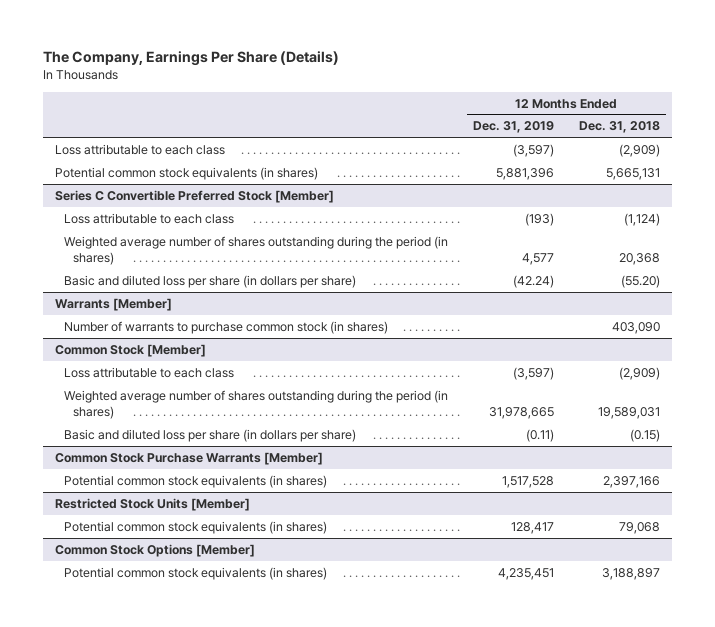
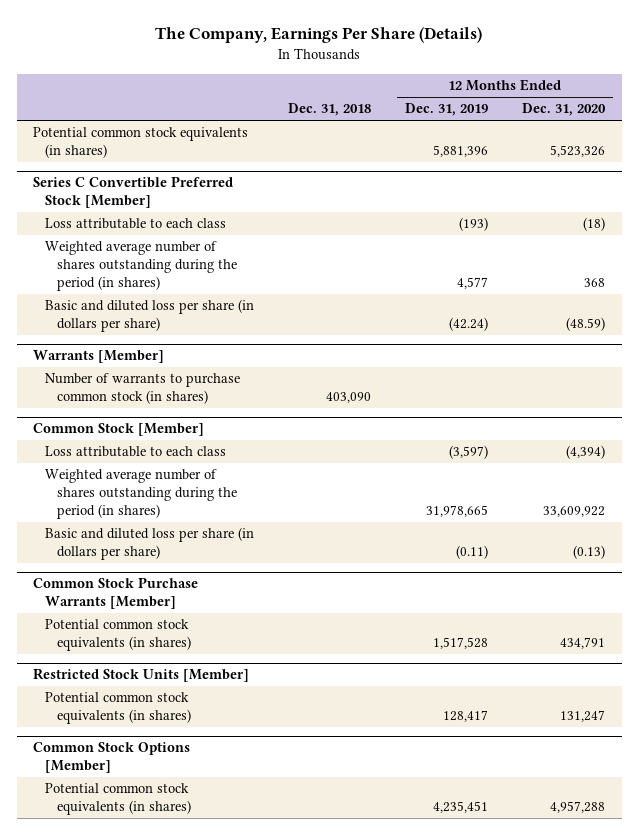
- | 12 Months Ended Dec. 31, 2019 | 12 Months Ended Dec. 31, 2018
+ | Dec. 31, 2018 | 12 Months Ended Dec. 31, 2019 | 12 Months Ended Dec. 31, 2020
- Loss attributable to each class | (3,597) | (2,909)

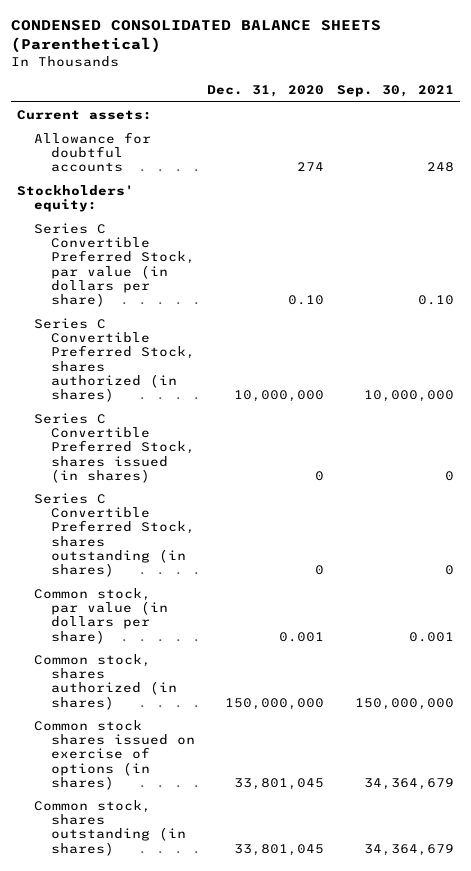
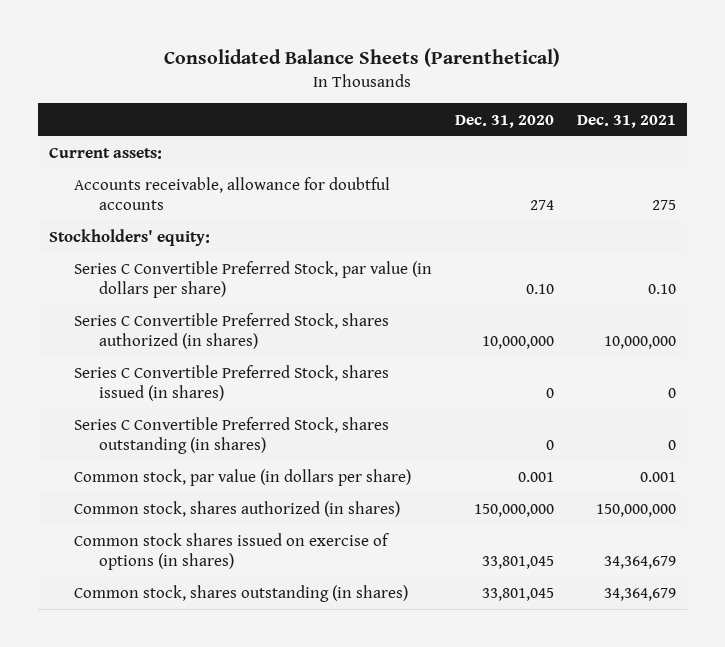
- CONDENSED CONSOLIDATED BALANCE SHEETS (Parenthetical)
+ Consolidated Balance Sheets (Parenthetical)
- | Dec. 31, 2020 | Sep. 30, 2021
+ | Dec. 31, 2020 | Dec. 31, 2021
- Allowance for doubtful accounts | 274 | 248
+ Accounts receivable, allowance for doubtful accounts | 274 | 275

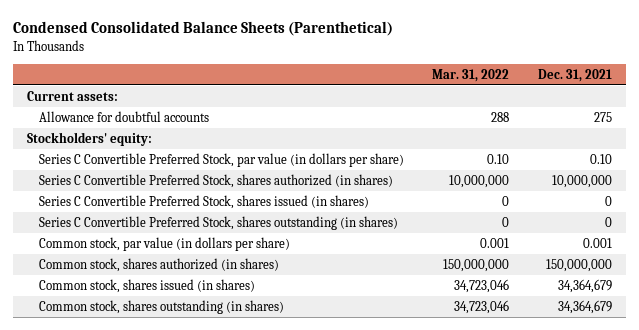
- Consolidated Balance Sheets (Parenthetical)
+ Condensed Consolidated Balance Sheets (Parenthetical)
- | Dec. 31, 2020 | Dec. 31, 2021
+ | Mar. 31, 2022 | Dec. 31, 2021
- Accounts receivable, allowance for doubtful accounts | 274 | 275
+ Allowance for doubtful accounts | 288 | 275
- Common stock shares issued on exercise of options (in shares) | 33,801,045 | 34,364,679
+ Common stock, shares issued (in shares) | 34,723,046 | 34,364,679

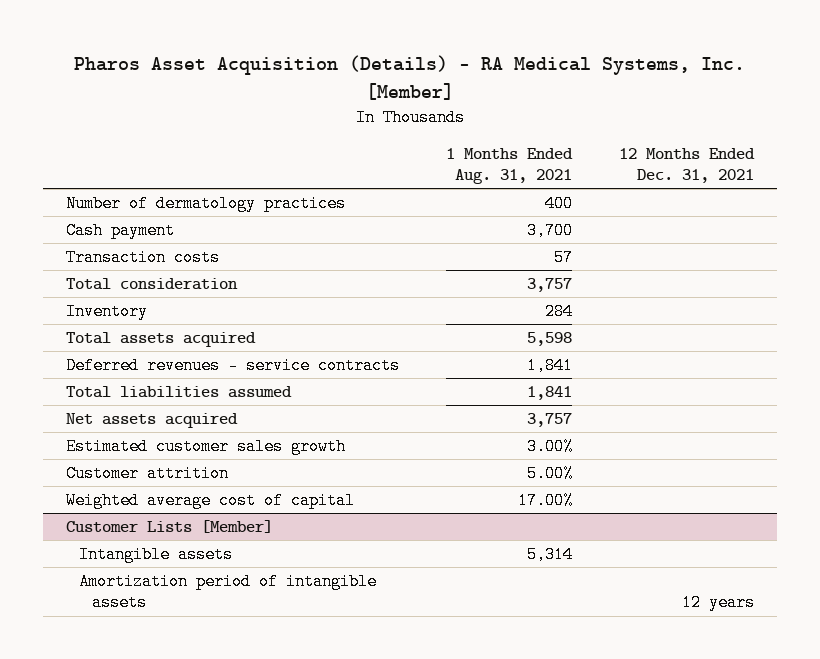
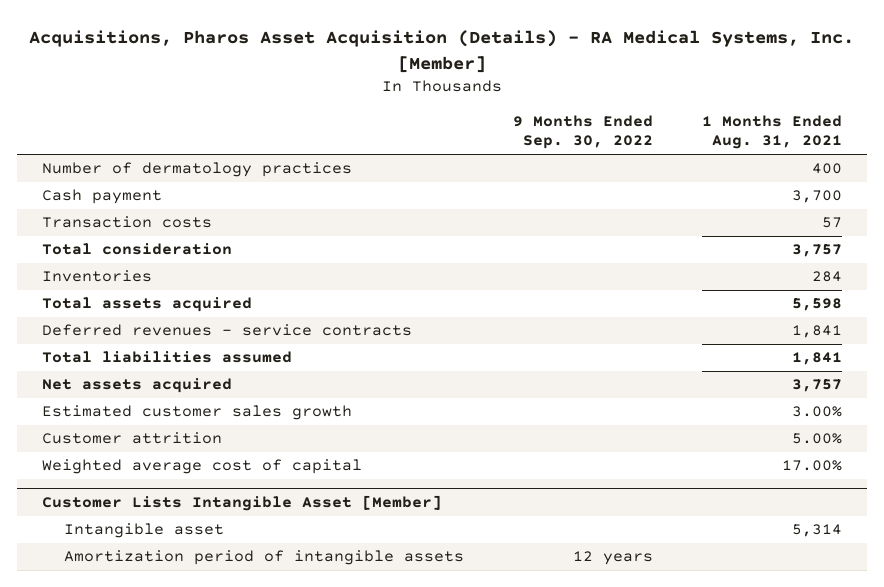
- Pharos Asset Acquisition (Details) - RA Medical Systems, Inc. [Member]
+ Acquisitions, Pharos Asset Acquisition (Details) - RA Medical Systems, Inc. [Member]
- | 1 Months Ended Aug. 31, 2021 | 12 Months Ended Dec. 31, 2021
+ | 9 Months Ended Sep. 30, 2022 | 1 Months Ended Aug. 31, 2021
- Inventory | 284 |
+ Inventories | | 284
- Customer Lists [Member]
- Intangible assets | 5,314 |
+ Customer Lists Intangible Asset [Member]
+ Intangible asset | | 5,314

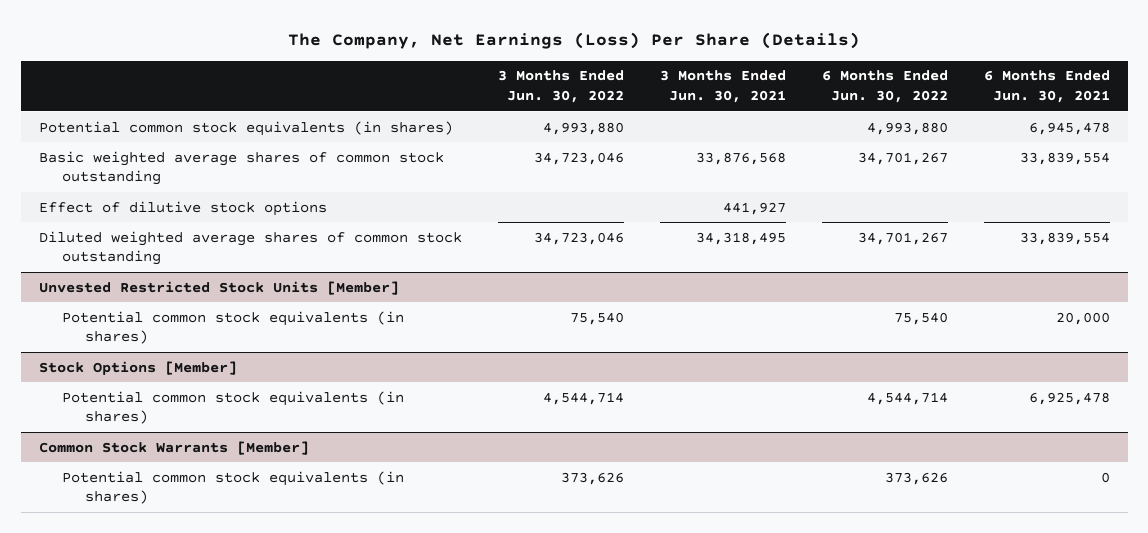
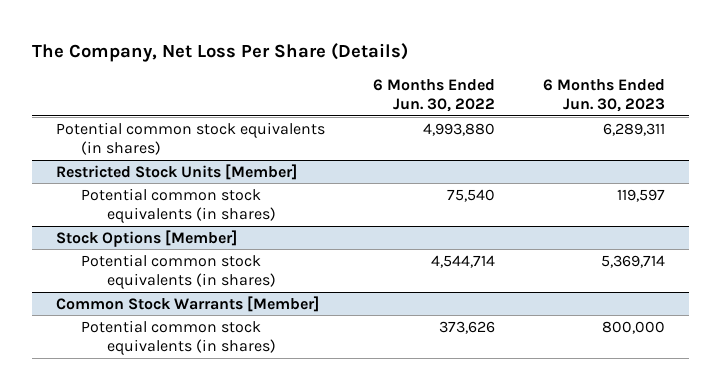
- The Company, Net Earnings (Loss) Per Share (Details)
+ The Company, Net Loss Per Share (Details)
- | 3 Months Ended Jun. 30, 2022 | 3 Months Ended Jun. 30, 2021 | 6 Months Ended Jun. 30, 2022 | 6 Months Ended Jun. 30, 2021
+ | 6 Months Ended Jun. 30, 2022 | 6 Months Ended Jun. 30, 2023
- Basic weighted average shares of common stock outstanding | 34,723,046 | 33,876,568 | 34,701,267 | 33,839,554
- Effect of dilutive stock options | | 441,927 | |
- Diluted weighted average shares of common stock outstanding | 34,723,046 | 34,318,495 | 34,701,267 | 33,839,554
- Unvested Restricted Stock Units [Member]
+ Restricted Stock Units [Member]

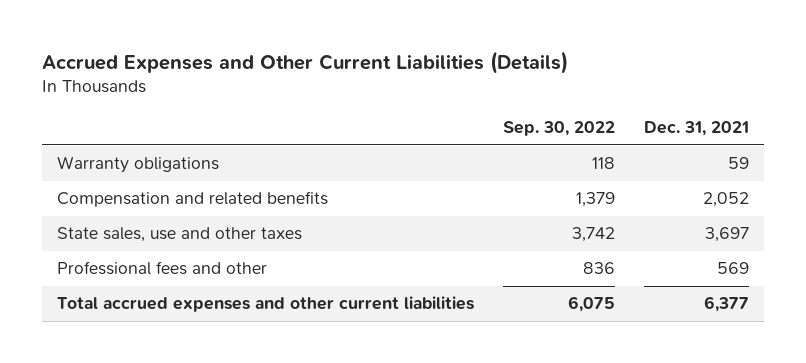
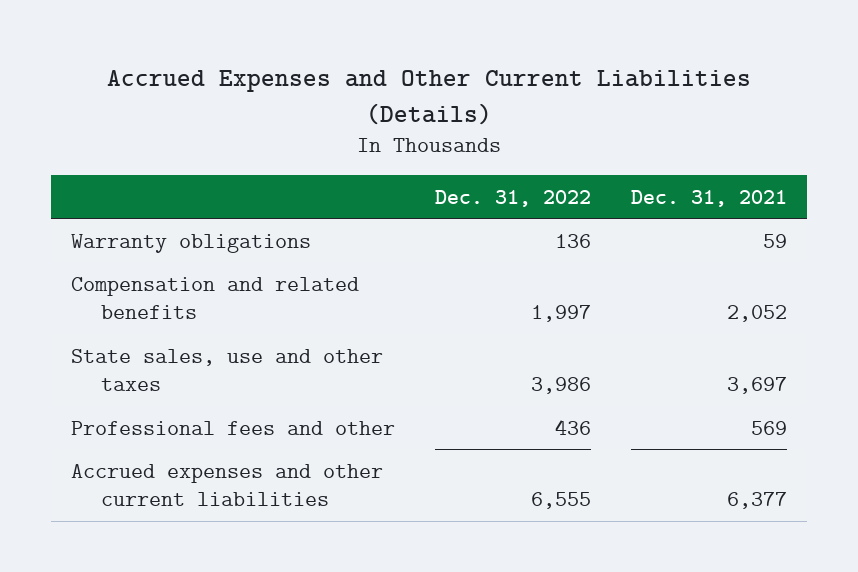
- | Sep. 30, 2022 | Dec. 31, 2021
+ | Dec. 31, 2022 | Dec. 31, 2021
- Total accrued expenses and other current liabilities | 6,075 | 6,377
+ Accrued expenses and other current liabilities | 6,555 | 6,377

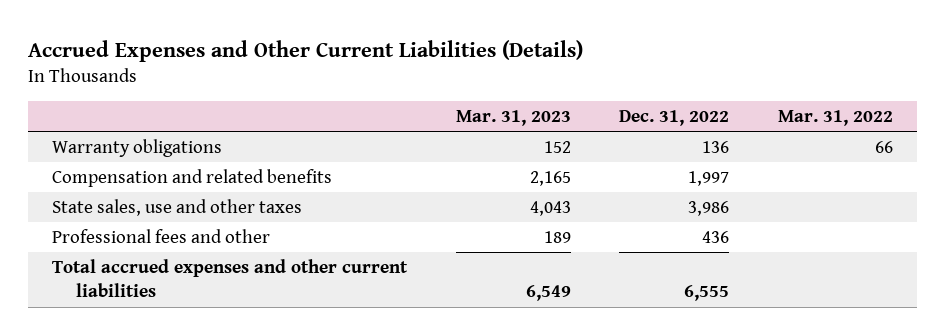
- | Dec. 31, 2022 | Dec. 31, 2021
+ | Mar. 31, 2023 | Dec. 31, 2022 | Mar. 31, 2022
- Accrued expenses and other current liabilities | 6,555 | 6,377
+ Total accrued expenses and other current liabilities | 6,549 | 6,555 |

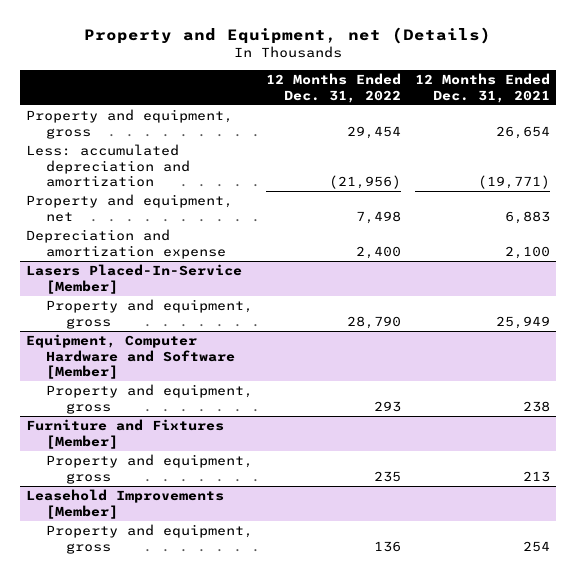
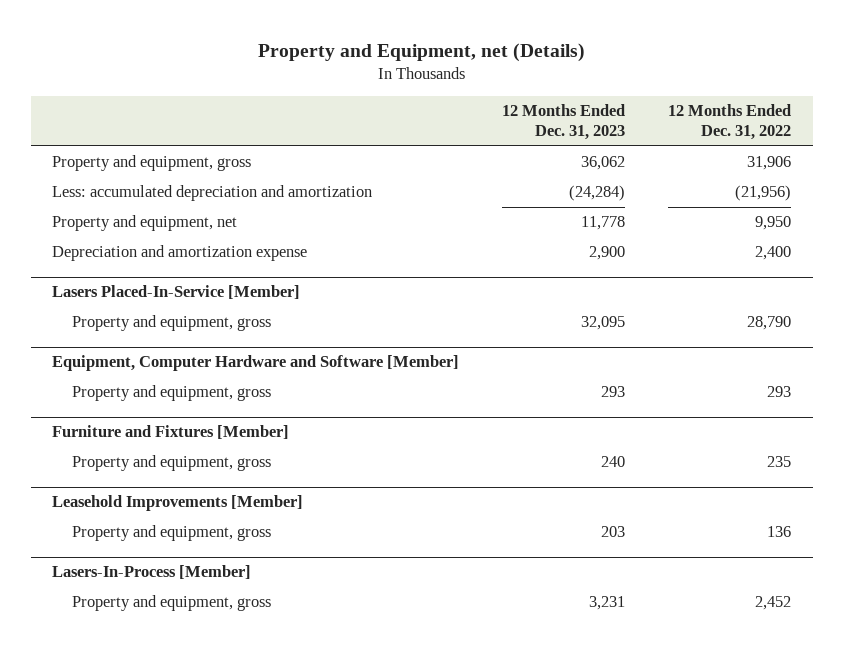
- | 12 Months Ended Dec. 31, 2022 | 12 Months Ended Dec. 31, 2021
+ | 12 Months Ended Dec. 31, 2023 | 12 Months Ended Dec. 31, 2022
- Property and equipment, gross | 29,454 | 26,654
+ Property and equipment, gross | 36,062 | 31,906
- Property and equipment, net | 7,498 | 6,883
+ Property and equipment, net | 11,778 | 9,950
+ Lasers-In-Process [Member]
+ Property and equipment, gross | 3,231 | 2,452

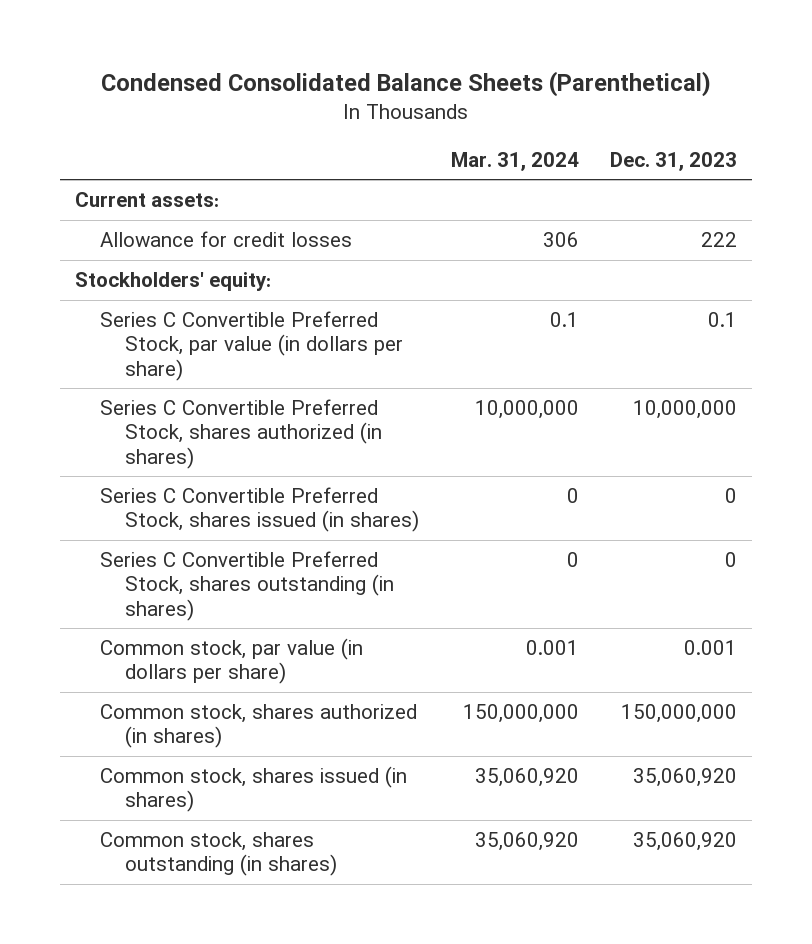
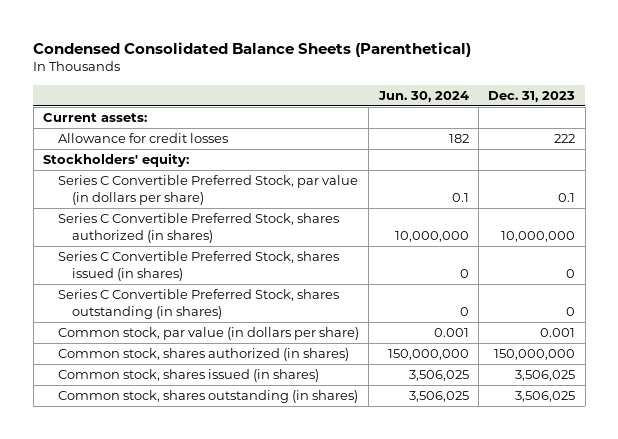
- | Mar. 31, 2024 | Dec. 31, 2023
+ | Jun. 30, 2024 | Dec. 31, 2023
- Common stock, shares issued (in shares) | 35,060,920 | 35,060,920
- Common stock, shares outstanding (in shares) | 35,060,920 | 35,060,920
+ Common stock, shares issued (in shares) | 3,506,025 | 3,506,025
+ Common stock, shares outstanding (in shares) | 3,506,025 | 3,506,025

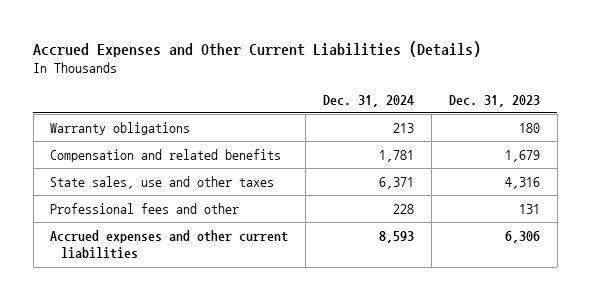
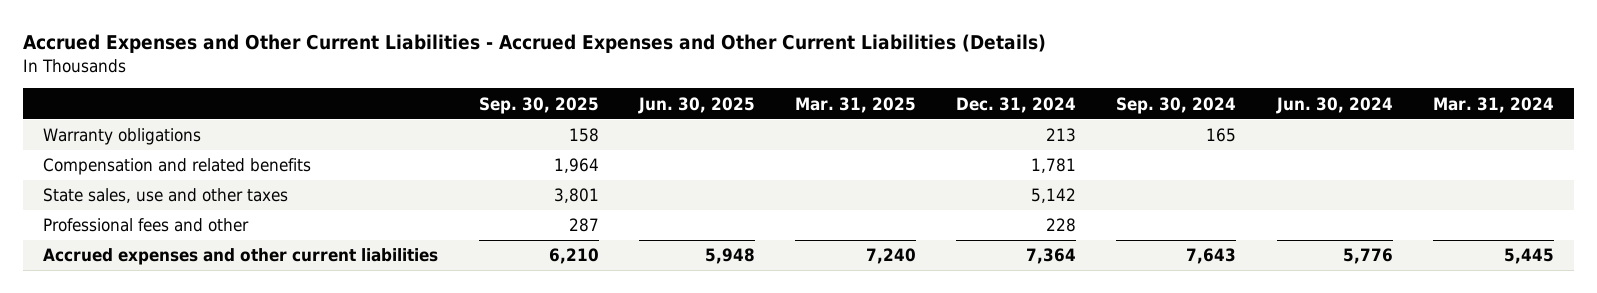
- Accrued Expenses and Other Current Liabilities (Details)
+ Accrued Expenses and Other Current Liabilities - Accrued Expenses and Other Current Liabilities (Details)
- | Dec. 31, 2024 | Dec. 31, 2023
+ | Sep. 30, 2025 | Jun. 30, 2025 | Mar. 31, 2025 | Dec. 31, 2024 | Sep. 30, 2024 | Jun. 30, 2024 | Mar. 31, 2024
- State sales, use and other taxes | 6,371 | 4,316
+ State sales, use and other taxes | 3,801 | | | 5,142 | | |
- Accrued expenses and other current liabilities | 8,593 | 6,306
+ Accrued expenses and other current liabilities | 6,210 | 5,948 | 7,240 | 7,364 | 7,643 | 5,776 | 5,445

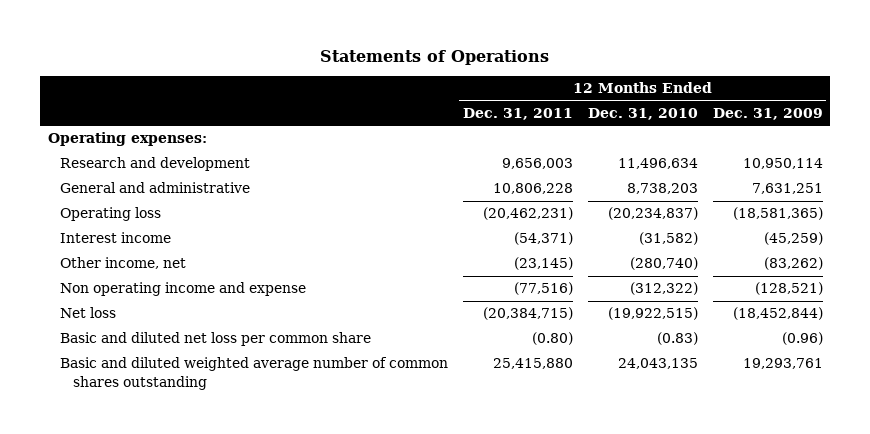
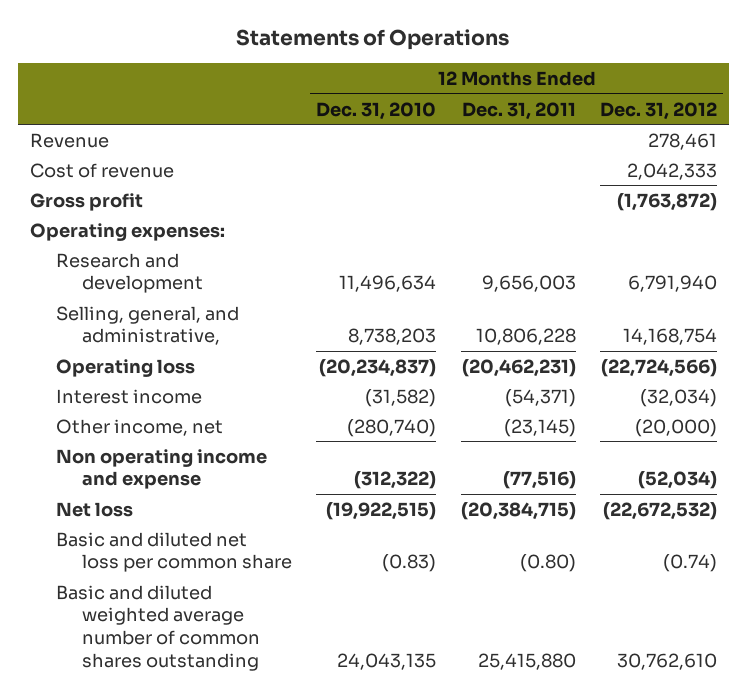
- | 12 Months Ended Dec. 31, 2011 | 12 Months Ended Dec. 31, 2010 | 12 Months Ended Dec. 31, 2009
+ | 12 Months Ended Dec. 31, 2010 | 12 Months Ended Dec. 31, 2011 | 12 Months Ended Dec. 31, 2012
+ Revenue | | | 278,461
+ Cost of revenue | | | 2,042,333
+ Gross profit | | | (1,763,872)
- General and administrative | 10,806,228 | 8,738,203 | 7,631,251
+ Selling, general, and administrative, | 8,738,203 | 10,806,228 | 14,168,754

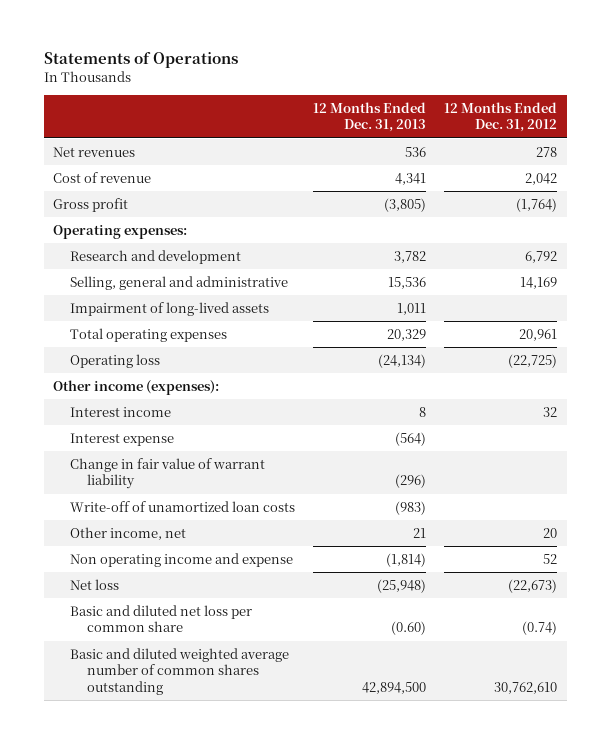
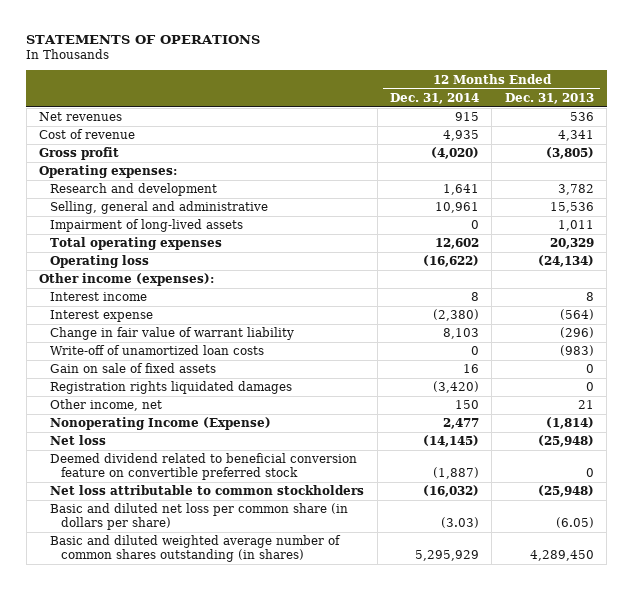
- Statements of Operations
+ STATEMENTS OF OPERATIONS
- | 12 Months Ended Dec. 31, 2013 | 12 Months Ended Dec. 31, 2012
+ | 12 Months Ended Dec. 31, 2014 | 12 Months Ended Dec. 31, 2013
+ Gain on sale of fixed assets | 16 | 0
+ Registration rights liquidated damages | (3,420) | 0
- Non operating income and expense | (1,814) | 52
+ Nonoperating Income (Expense) | 2,477 | (1,814)
- Basic and diluted net loss per common share | (0.60) | (0.74)
- Basic and diluted weighted average number of common shares outstanding | 42,894,500 | 30,762,610
+ Deemed dividend related to beneficial conversion feature on convertible preferred stock | (1,887) | 0
+ Net loss attributable to common stockholders | (16,032) | (25,948)
+ Basic and diluted net loss per common share (in dollars per share) | (3.03) | (6.05)
+ Basic and diluted weighted average number of common shares outstanding (in shares) | 5,295,929 | 4,289,450

